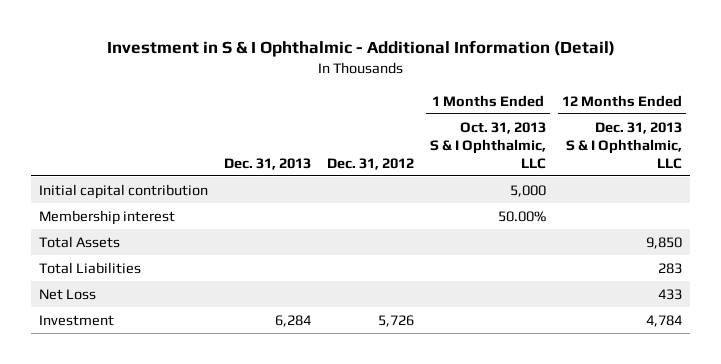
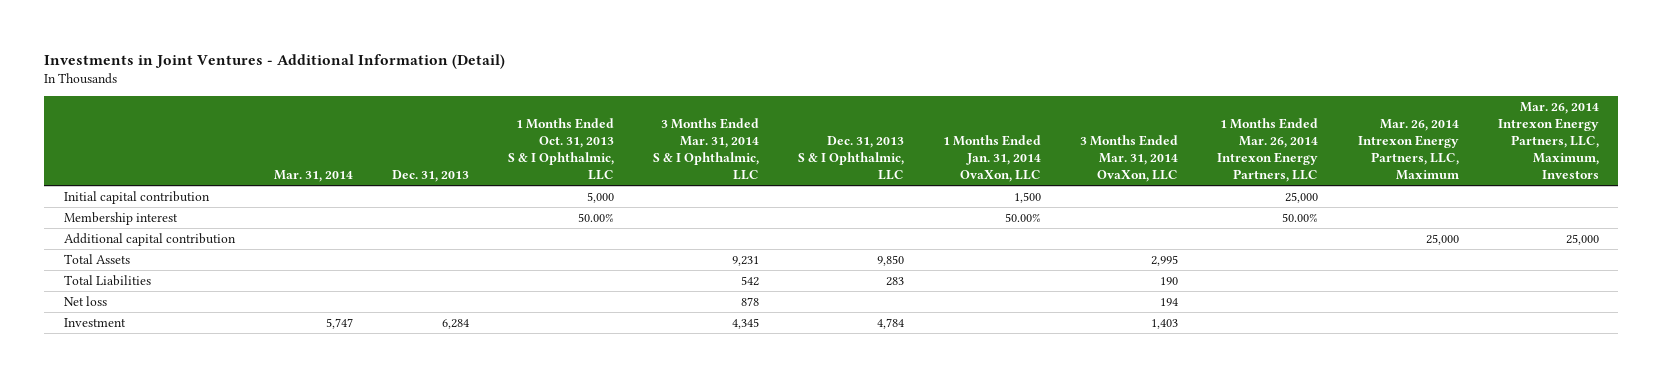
- Investment in S & I Ophthalmic - Additional Information (Detail)
+ Investments in Joint Ventures - Additional Information (Detail)
- | Dec. 31, 2013 | Dec. 31, 2012 | 1 Months Ended Oct. 31, 2013 S & I Ophthalmic, LLC | 12 Months Ended Dec. 31, 2013 S & I Ophthalmic, LLC
+ | Mar. 31, 2014 | Dec. 31, 2013 | 1 Months Ended Oct. 31, 2013 S & I Ophthalmic, LLC | 3 Months Ended Mar. 31, 2014 S & I Ophthalmic, LLC | Dec. 31, 2013 S & I Ophthalmic, LLC | 1 Months Ended Jan. 31, 2014 OvaXon, LLC | 3 Months Ended Mar. 31, 2014 OvaXon, LLC | 1 Months Ended Mar. 26, 2014 Intrexon Energy Partners, LLC | Mar. 26, 2014 Intrexon Energy Partners, LLC, Maximum | Mar. 26, 2014 Intrexon Energy Partners, LLC, Maximum, Investors
+ Additional capital contribution | | | | | | | | | 25,000 | 25,000
- Net Loss | | | | 433
+ Net loss | | | | 878 | | | 194 | | |

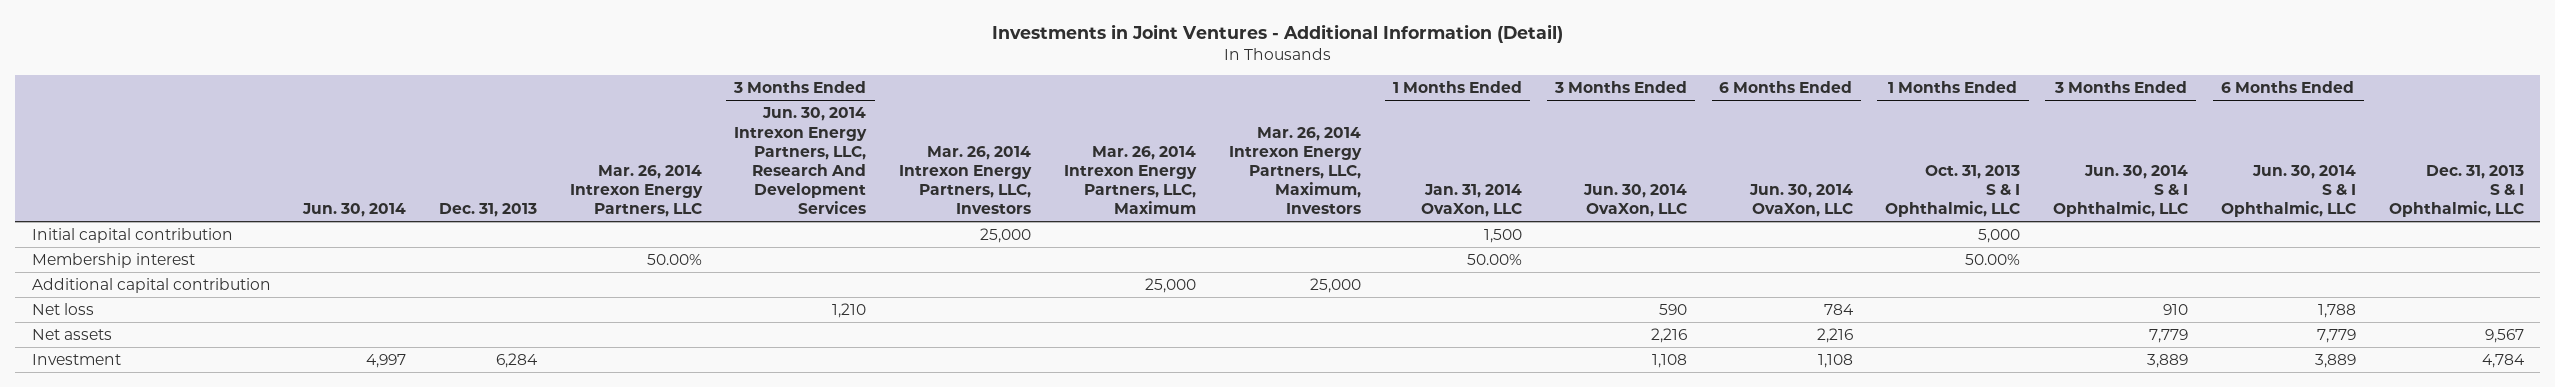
- | Mar. 31, 2014 | Dec. 31, 2013 | 1 Months Ended Oct. 31, 2013 S & I Ophthalmic, LLC | 3 Months Ended Mar. 31, 2014 S & I Ophthalmic, LLC | Dec. 31, 2013 S & I Ophthalmic, LLC | 1 Months Ended Jan. 31, 2014 OvaXon, LLC | 3 Months Ended Mar. 31, 2014 OvaXon, LLC | 1 Months Ended Mar. 26, 2014 Intrexon Energy Partners, LLC | Mar. 26, 2014 Intrexon Energy Partners, LLC, Maximum | Mar. 26, 2014 Intrexon Energy Partners, LLC, Maximum, Investors
+ | Jun. 30, 2014 | Dec. 31, 2013 | Mar. 26, 2014 Intrexon Energy Partners, LLC | 3 Months Ended Jun. 30, 2014 Intrexon Energy Partners, LLC, Research And Development Services | Mar. 26, 2014 Intrexon Energy Partners, LLC, Investors | Mar. 26, 2014 Intrexon Energy Partners, LLC, Maximum | Mar. 26, 2014 Intrexon Energy Partners, LLC, Maximum, Investors | 1 Months Ended Jan. 31, 2014 OvaXon, LLC | 3 Months Ended Jun. 30, 2014 OvaXon, LLC | 6 Months Ended Jun. 30, 2014 OvaXon, LLC | 1 Months Ended Oct. 31, 2013 S & I Ophthalmic, LLC | 3 Months Ended Jun. 30, 2014 S & I Ophthalmic, LLC | 6 Months Ended Jun. 30, 2014 S & I Ophthalmic, LLC | Dec. 31, 2013 S & I Ophthalmic, LLC
- Total Assets | | | | 9,231 | 9,850 | | 2,995 | | |
- Total Liabilities | | | | 542 | 283 | | 190 | | |
+ Net assets | | | | | | | | | 2,216 | 2,216 | | 7,779 | 7,779 | 9,567

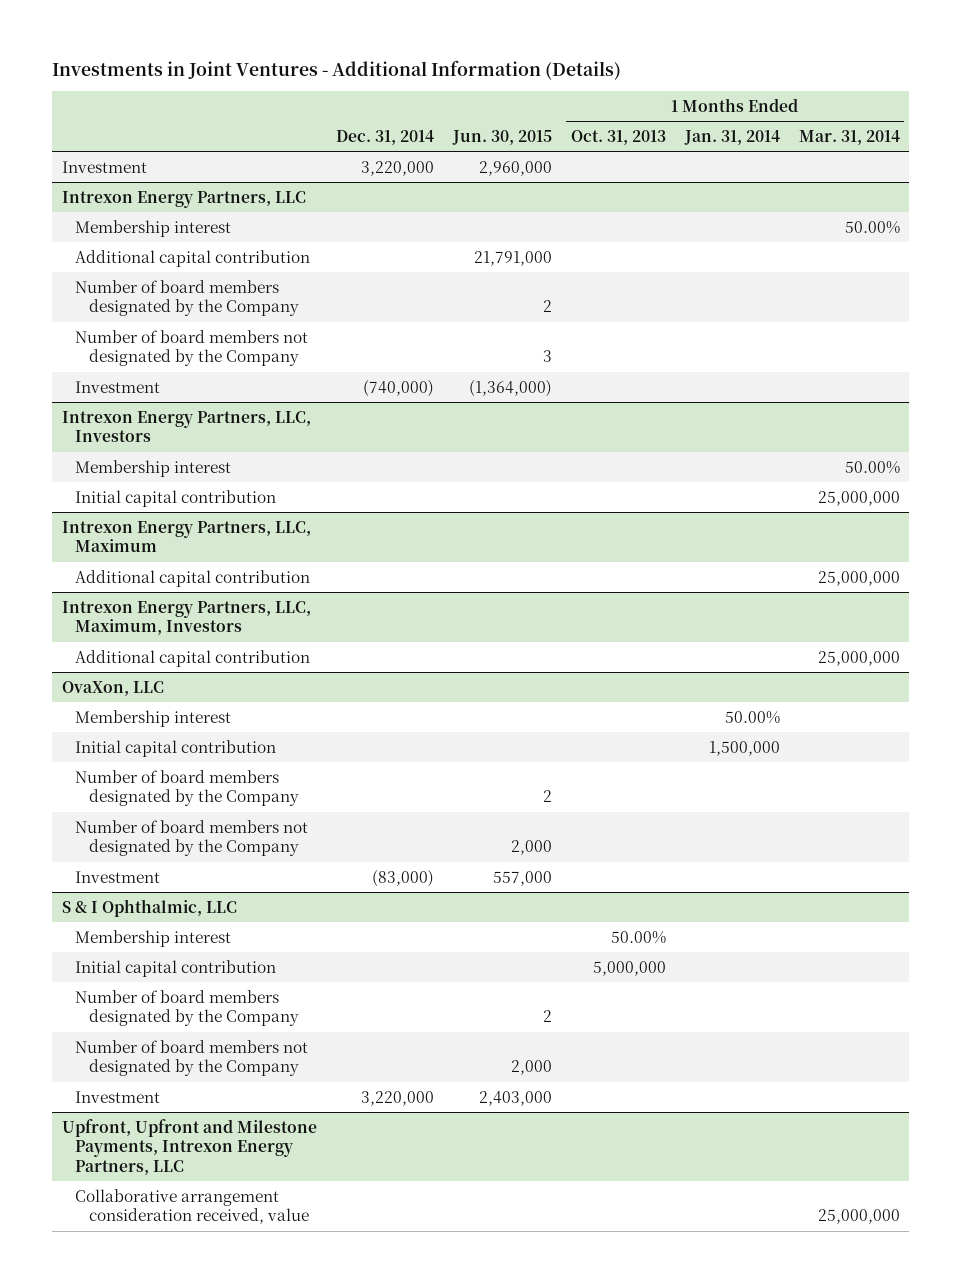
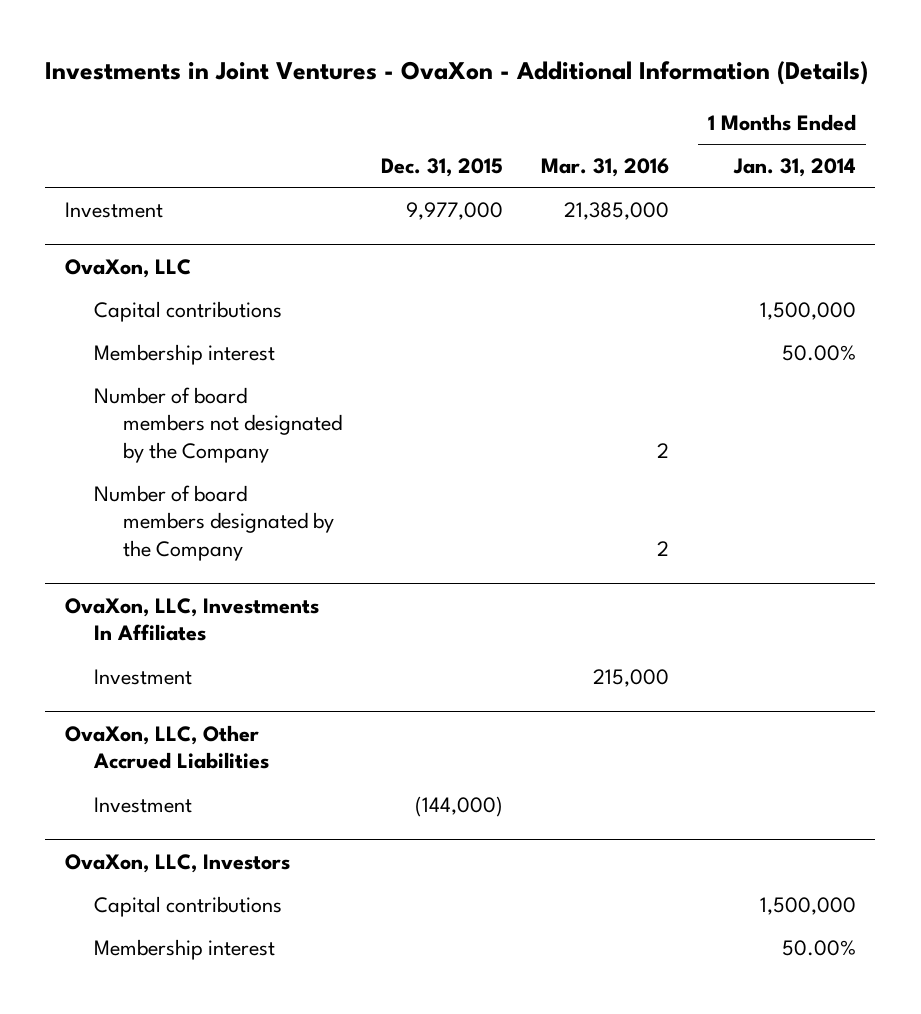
- Investments in Joint Ventures - Additional Information (Details)
+ Investments in Joint Ventures - OvaXon - Additional Information (Details)
- | Dec. 31, 2014 | Jun. 30, 2015 | 1 Months Ended Oct. 31, 2013 | 1 Months Ended Jan. 31, 2014 | 1 Months Ended Mar. 31, 2014
+ | Dec. 31, 2015 | Mar. 31, 2016 | 1 Months Ended Jan. 31, 2014
- Intrexon Energy Partners, LLC
- Membership interest | | | | | 50.00%
- Additional capital contribution | | 21,791,000 | | |
- Number of board members designated by the Company | | 2 | | |
- Number of board members not designated by the Company | | 3 | | |
- Investment | (740,000) | (1,364,000) | | |
- Intrexon Energy Partners, LLC, Investors
- Membership interest | | | | | 50.00%
- Initial capital contribution | | | | | 25,000,000
- Intrexon Energy Partners, LLC, Maximum
- Additional capital contribution | | | | | 25,000,000
- Intrexon Energy Partners, LLC, Maximum, Investors
- Additional capital contribution | | | | | 25,000,000
@ OvaXon, LLC
+ Capital contributions | | | 1,500,000
- Initial capital contribution | | | | 1,500,000 |
- Investment | (83,000) | 557,000 | | |
- S & I Ophthalmic, LLC
- Membership interest | | | 50.00% | |
- Initial capital contribution | | | 5,000,000 | |
- Number of board members designated by the Company | | 2 | | |
- Number of board members not designated by the Company | | 2,000 | | |
- Investment | 3,220,000 | 2,403,000 | | |
- Upfront, Upfront and Milestone Payments, Intrexon Energy Partners, LLC
- Collaborative arrangement consideration received, value | | | | | 25,000,000
@ OvaXon, LLC
moved down: Number of board members designated by the Company | | 2 |
+ OvaXon, LLC, Investments In Affiliates
+ Investment | | 215,000 |
+ OvaXon, LLC, Other Accrued Liabilities
+ Investment | (144,000) | |
+ OvaXon, LLC, Investors
+ Capital contributions | | | 1,500,000
+ Membership interest | | | 50.00%

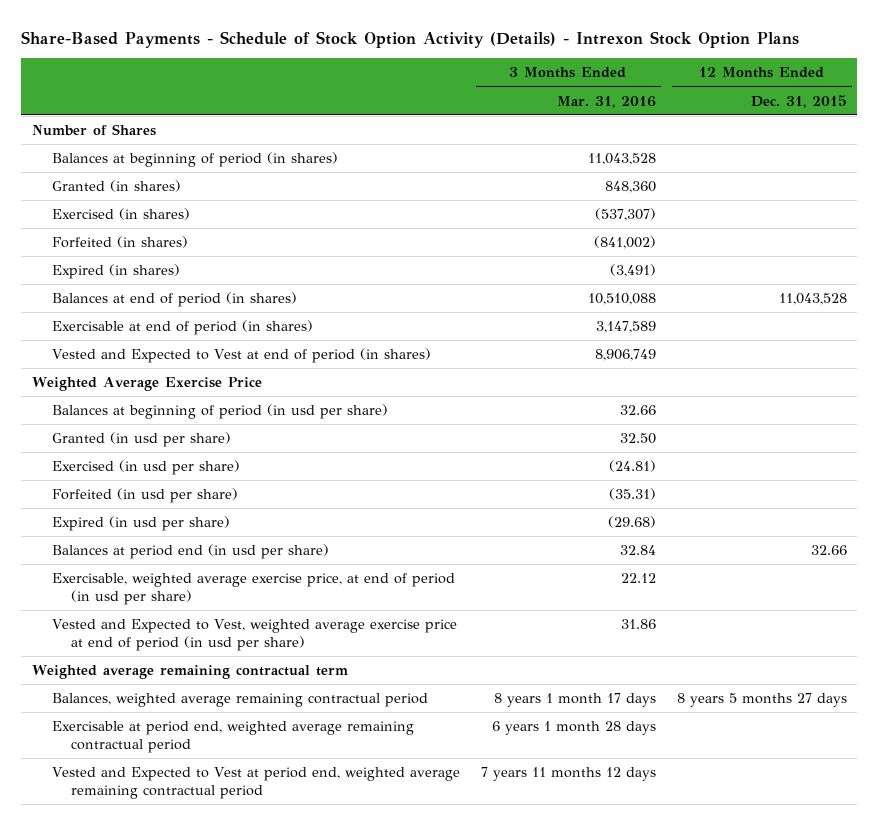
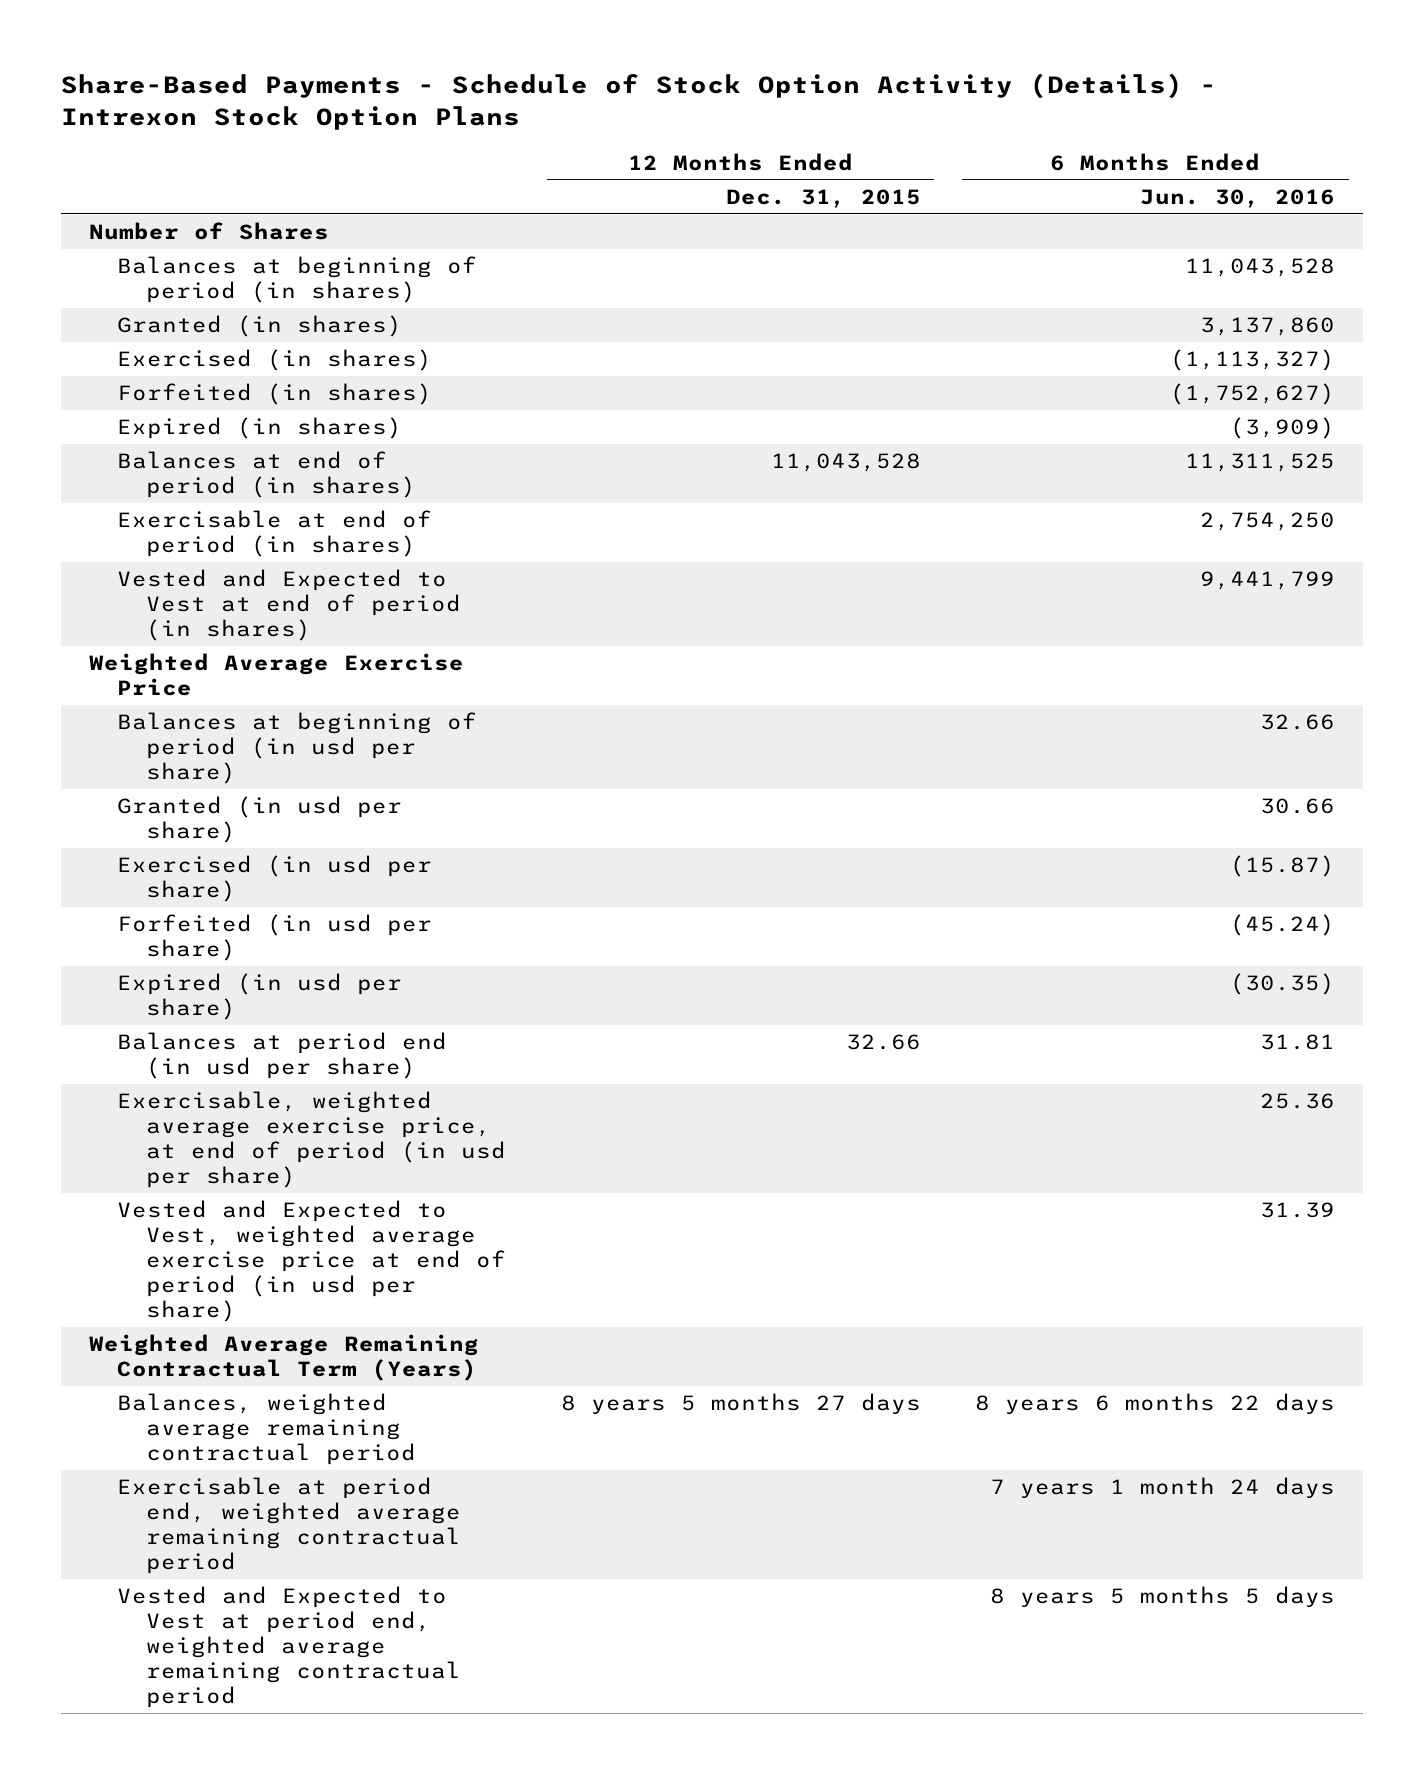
- | 3 Months Ended Mar. 31, 2016 | 12 Months Ended Dec. 31, 2015
+ | 12 Months Ended Dec. 31, 2015 | 6 Months Ended Jun. 30, 2016
- Weighted average remaining contractual term
+ Weighted Average Remaining Contractual Term (Years)

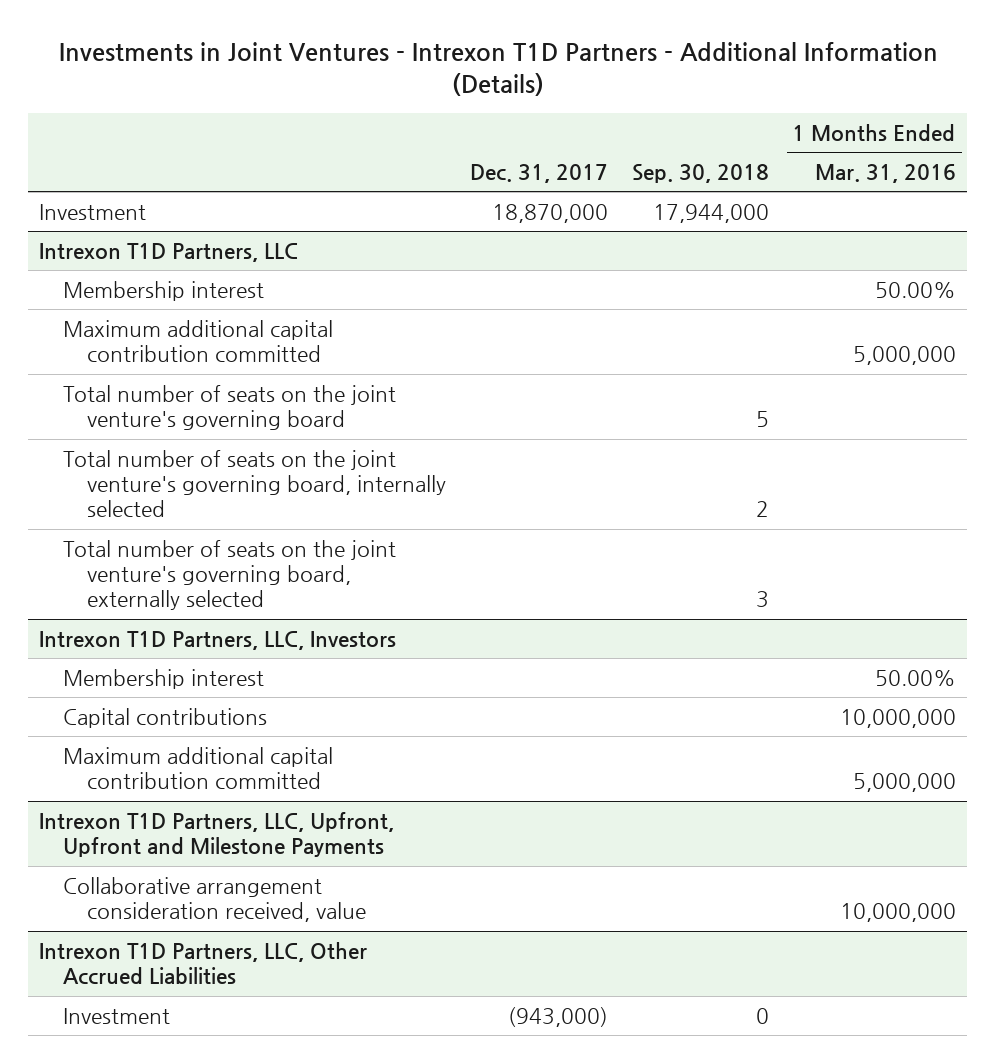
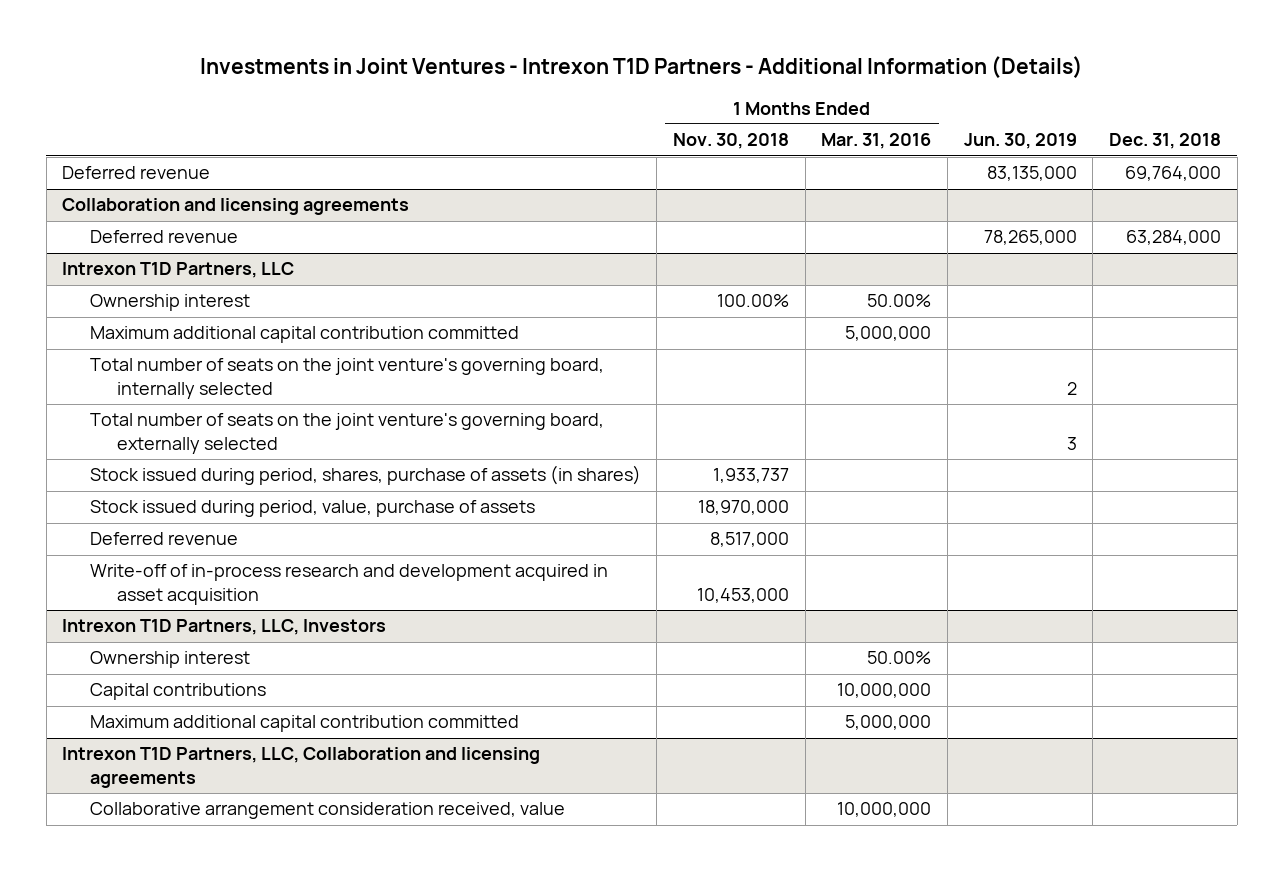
- | Dec. 31, 2017 | Sep. 30, 2018 | 1 Months Ended Mar. 31, 2016
+ | 1 Months Ended Nov. 30, 2018 | 1 Months Ended Mar. 31, 2016 | Jun. 30, 2019 | Dec. 31, 2018
- Investment | 18,870,000 | 17,944,000 |
+ Deferred revenue | | | 83,135,000 | 69,764,000
+ Collaboration and licensing agreements
+ Deferred revenue | | | 78,265,000 | 63,284,000
@ Intrexon T1D Partners, LLC
- Membership interest | | | 50.00%
+ Ownership interest | 100.00% | 50.00% | |
- Total number of seats on the joint venture's governing board | | 5 |
+ Stock issued during period, shares, purchase of assets (in shares) | 1,933,737 | | |
+ Stock issued during period, value, purchase of assets | 18,970,000 | | |
+ Deferred revenue | 8,517,000 | | |
+ Write-off of in-process research and development acquired in asset acquisition | 10,453,000 | | |
@ Intrexon T1D Partners, LLC, Investors
- Membership interest | | | 50.00%
+ Ownership interest | | 50.00% | |
- Intrexon T1D Partners, LLC, Upfront, Upfront and Milestone Payments
+ Intrexon T1D Partners, LLC, Collaboration and licensing agreements
- Intrexon T1D Partners, LLC, Other Accrued Liabilities
- Investment | (943,000) | 0 |

